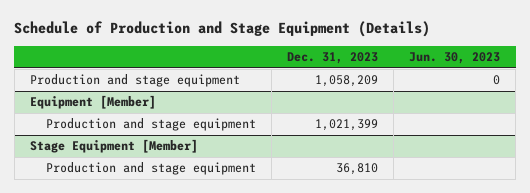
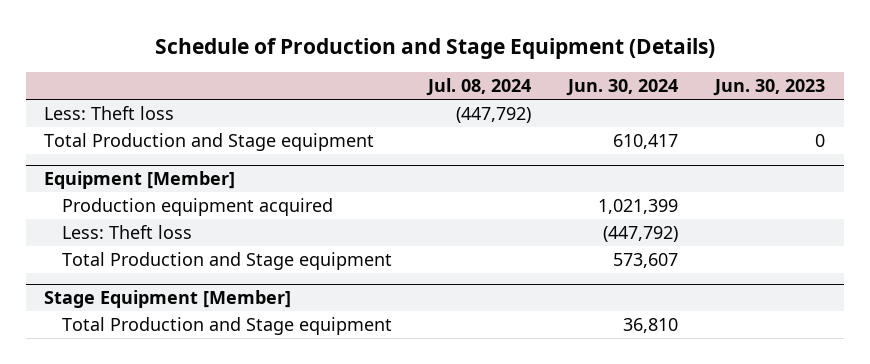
- | Dec. 31, 2023 | Jun. 30, 2023
+ | Jul. 08, 2024 | Jun. 30, 2024 | Jun. 30, 2023
- Production and stage equipment | 1,058,209 | 0
+ Less: Theft loss | (447,792) | |
+ Total Production and Stage equipment | | 610,417 | 0
@ Equipment [Member]
- Production and stage equipment | 1,021,399 |
+ Production equipment acquired | | 1,021,399 |
+ Less: Theft loss | | (447,792) |
+ Total Production and Stage equipment | | 573,607 |
@ Stage Equipment [Member]
- Production and stage equipment | 36,810 |
+ Total Production and Stage equipment | | 36,810 |

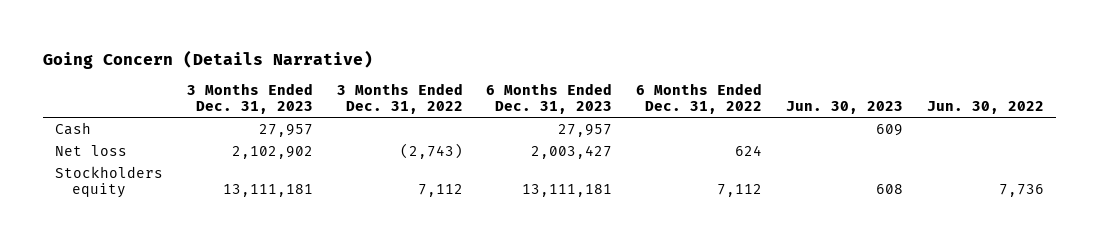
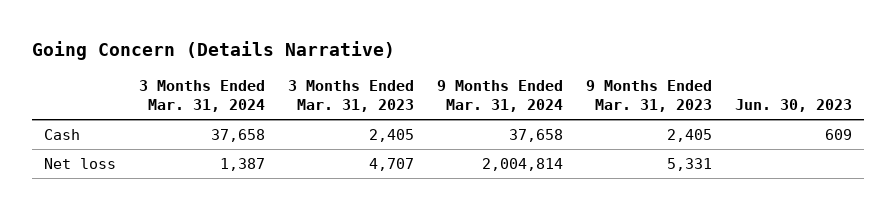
- | 3 Months Ended Dec. 31, 2023 | 3 Months Ended Dec. 31, 2022 | 6 Months Ended Dec. 31, 2023 | 6 Months Ended Dec. 31, 2022 | Jun. 30, 2023 | Jun. 30, 2022
+ | 3 Months Ended Mar. 31, 2024 | 3 Months Ended Mar. 31, 2023 | 9 Months Ended Mar. 31, 2024 | 9 Months Ended Mar. 31, 2023 | Jun. 30, 2023
- Stockholders equity | 13,111,181 | 7,112 | 13,111,181 | 7,112 | 608 | 7,736

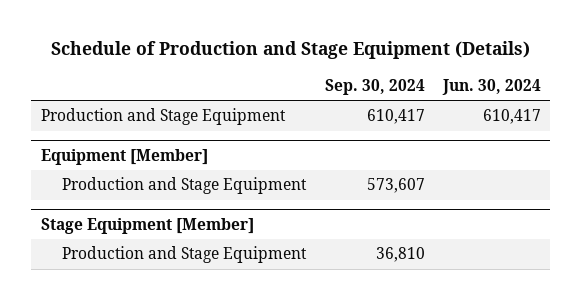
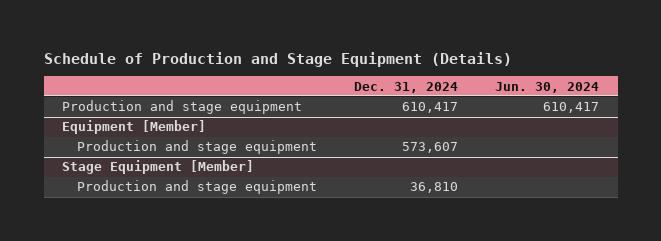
- | Sep. 30, 2024 | Jun. 30, 2024
+ | Dec. 31, 2024 | Jun. 30, 2024
- Production and Stage Equipment | 610,417 | 610,417
+ Production and stage equipment | 610,417 | 610,417
@ Equipment [Member]
- Production and Stage Equipment | 573,607 |
+ Production and stage equipment | 573,607 |
@ Stage Equipment [Member]
- Production and Stage Equipment | 36,810 |
+ Production and stage equipment | 36,810 |

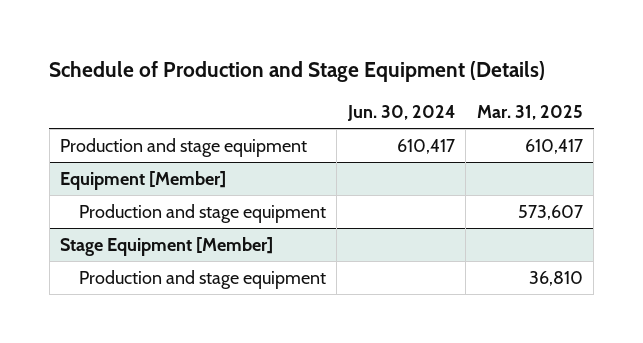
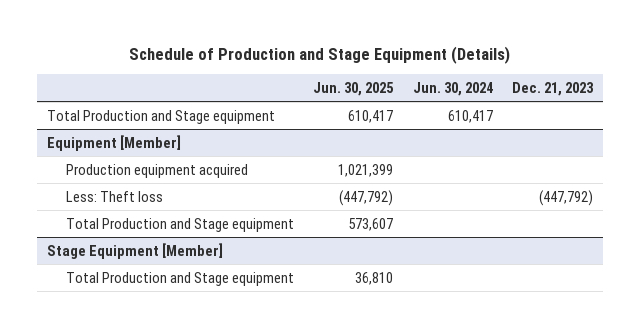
- | Jun. 30, 2024 | Mar. 31, 2025
+ | Jun. 30, 2025 | Jun. 30, 2024 | Dec. 21, 2023
- Production and stage equipment | 610,417 | 610,417
+ Total Production and Stage equipment | 610,417 | 610,417 |
@ Equipment [Member]
- Production and stage equipment | | 573,607
+ Production equipment acquired | 1,021,399 | |
+ Less: Theft loss | (447,792) | | (447,792)
+ Total Production and Stage equipment | 573,607 | |
@ Stage Equipment [Member]
- Production and stage equipment | | 36,810
+ Total Production and Stage equipment | 36,810 | |

